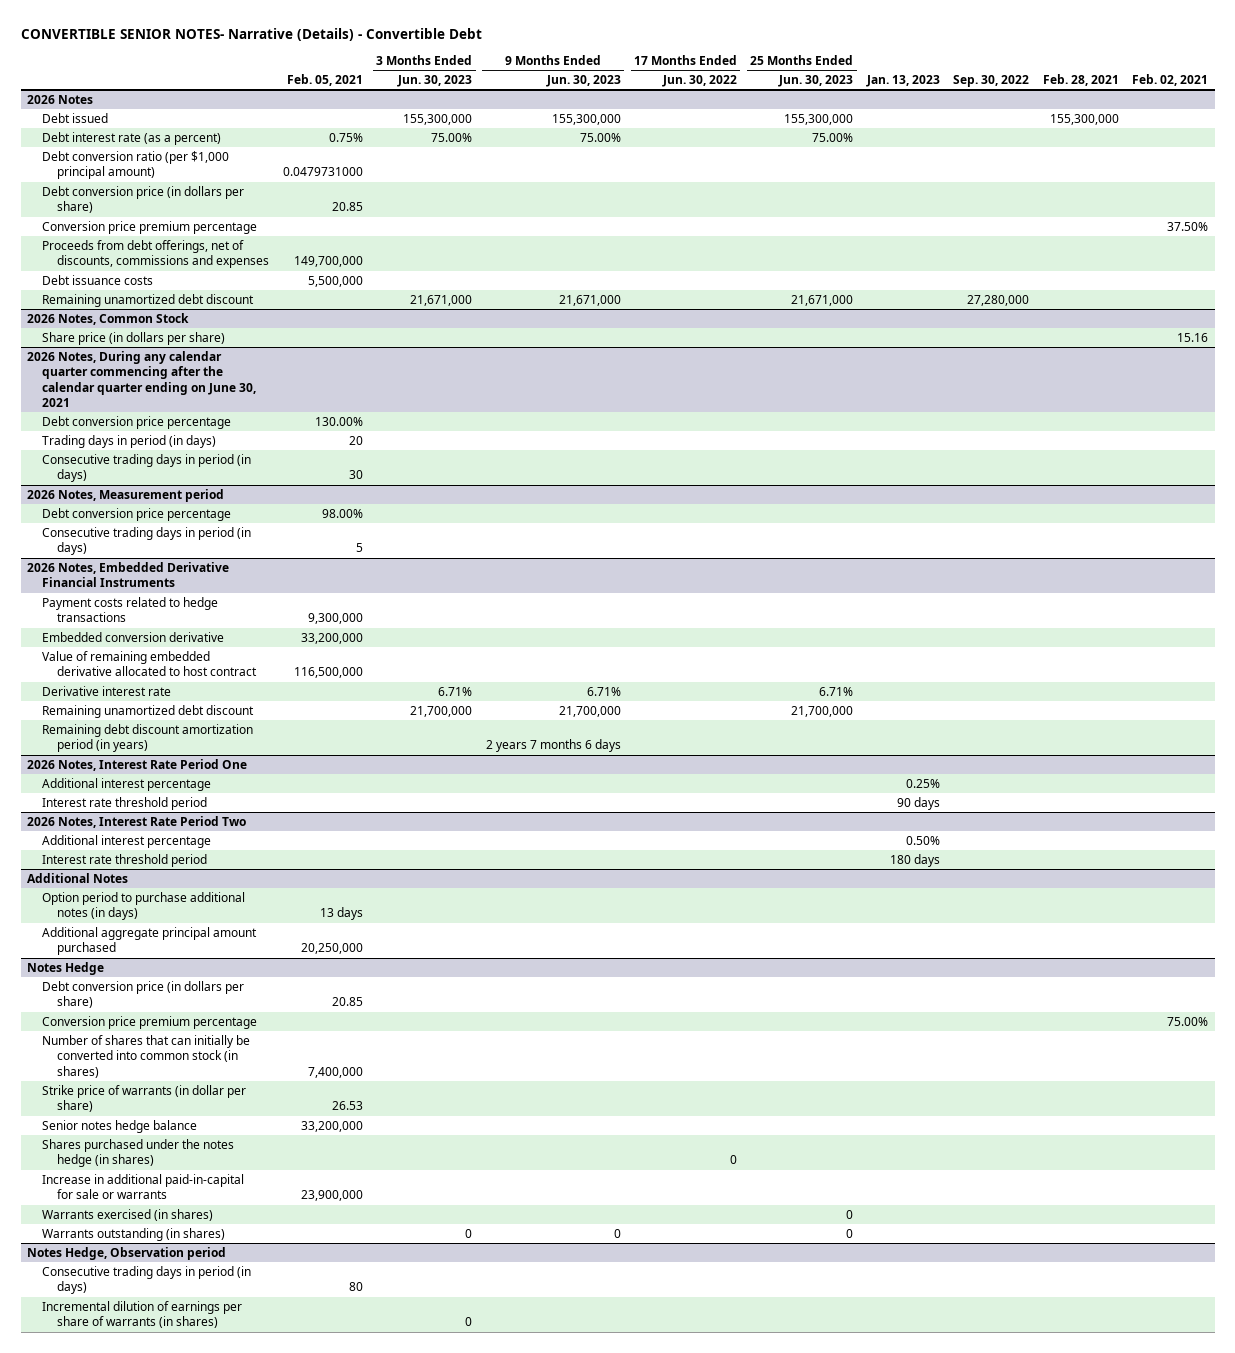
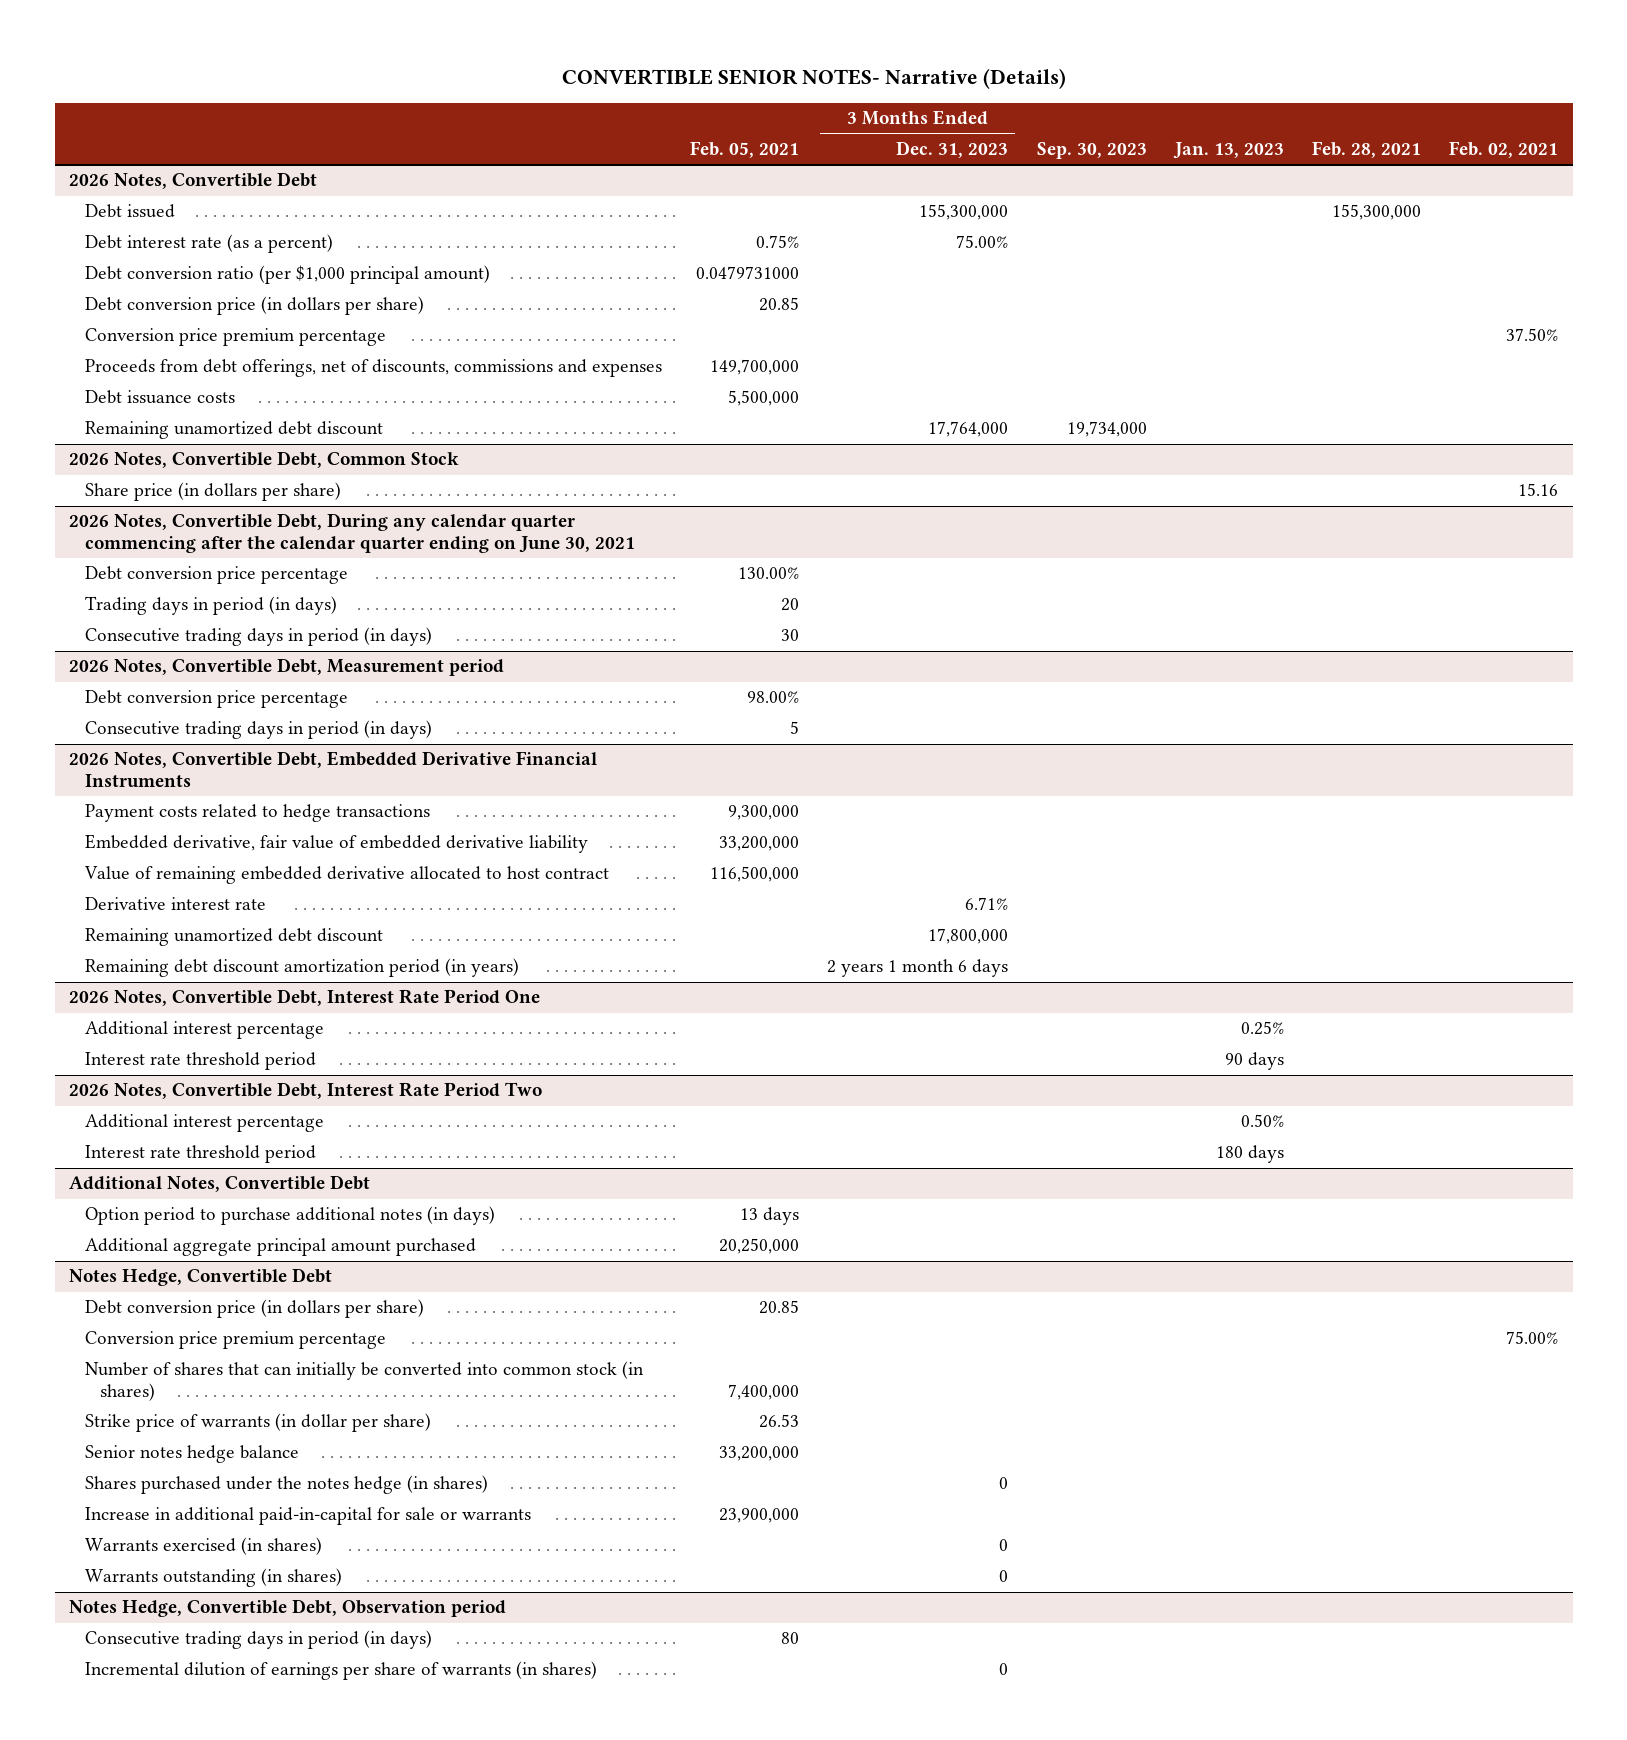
- CONVERTIBLE SENIOR NOTES- Narrative (Details) - Convertible Debt
+ CONVERTIBLE SENIOR NOTES- Narrative (Details)
- | Feb. 05, 2021 | 3 Months Ended Jun. 30, 2023 | 9 Months Ended Jun. 30, 2023 | 17 Months Ended Jun. 30, 2022 | 25 Months Ended Jun. 30, 2023 | Jan. 13, 2023 | Sep. 30, 2022 | Feb. 28, 2021 | Feb. 02, 2021
+ | Feb. 05, 2021 | 3 Months Ended Dec. 31, 2023 | Sep. 30, 2023 | Jan. 13, 2023 | Feb. 28, 2021 | Feb. 02, 2021
- 2026 Notes
+ 2026 Notes, Convertible Debt
- 2026 Notes, Common Stock
+ 2026 Notes, Convertible Debt, Common Stock
- 2026 Notes, During any calendar quarter commencing after the calendar quarter ending on June 30, 2021
+ 2026 Notes, Convertible Debt, During any calendar quarter commencing after the calendar quarter ending on June 30, 2021
- 2026 Notes, Measurement period
+ 2026 Notes, Convertible Debt, Measurement period
- 2026 Notes, Embedded Derivative Financial Instruments
+ 2026 Notes, Convertible Debt, Embedded Derivative Financial Instruments
- Embedded conversion derivative | 33,200,000 | | | | | | | |
+ Embedded derivative, fair value of embedded derivative liability | 33,200,000 | | | | |
- 2026 Notes, Interest Rate Period One
+ 2026 Notes, Convertible Debt, Interest Rate Period One
- 2026 Notes, Interest Rate Period Two
+ 2026 Notes, Convertible Debt, Interest Rate Period Two
- Additional Notes
+ Additional Notes, Convertible Debt
- Notes Hedge
+ Notes Hedge, Convertible Debt
- Notes Hedge, Observation period
+ Notes Hedge, Convertible Debt, Observation period

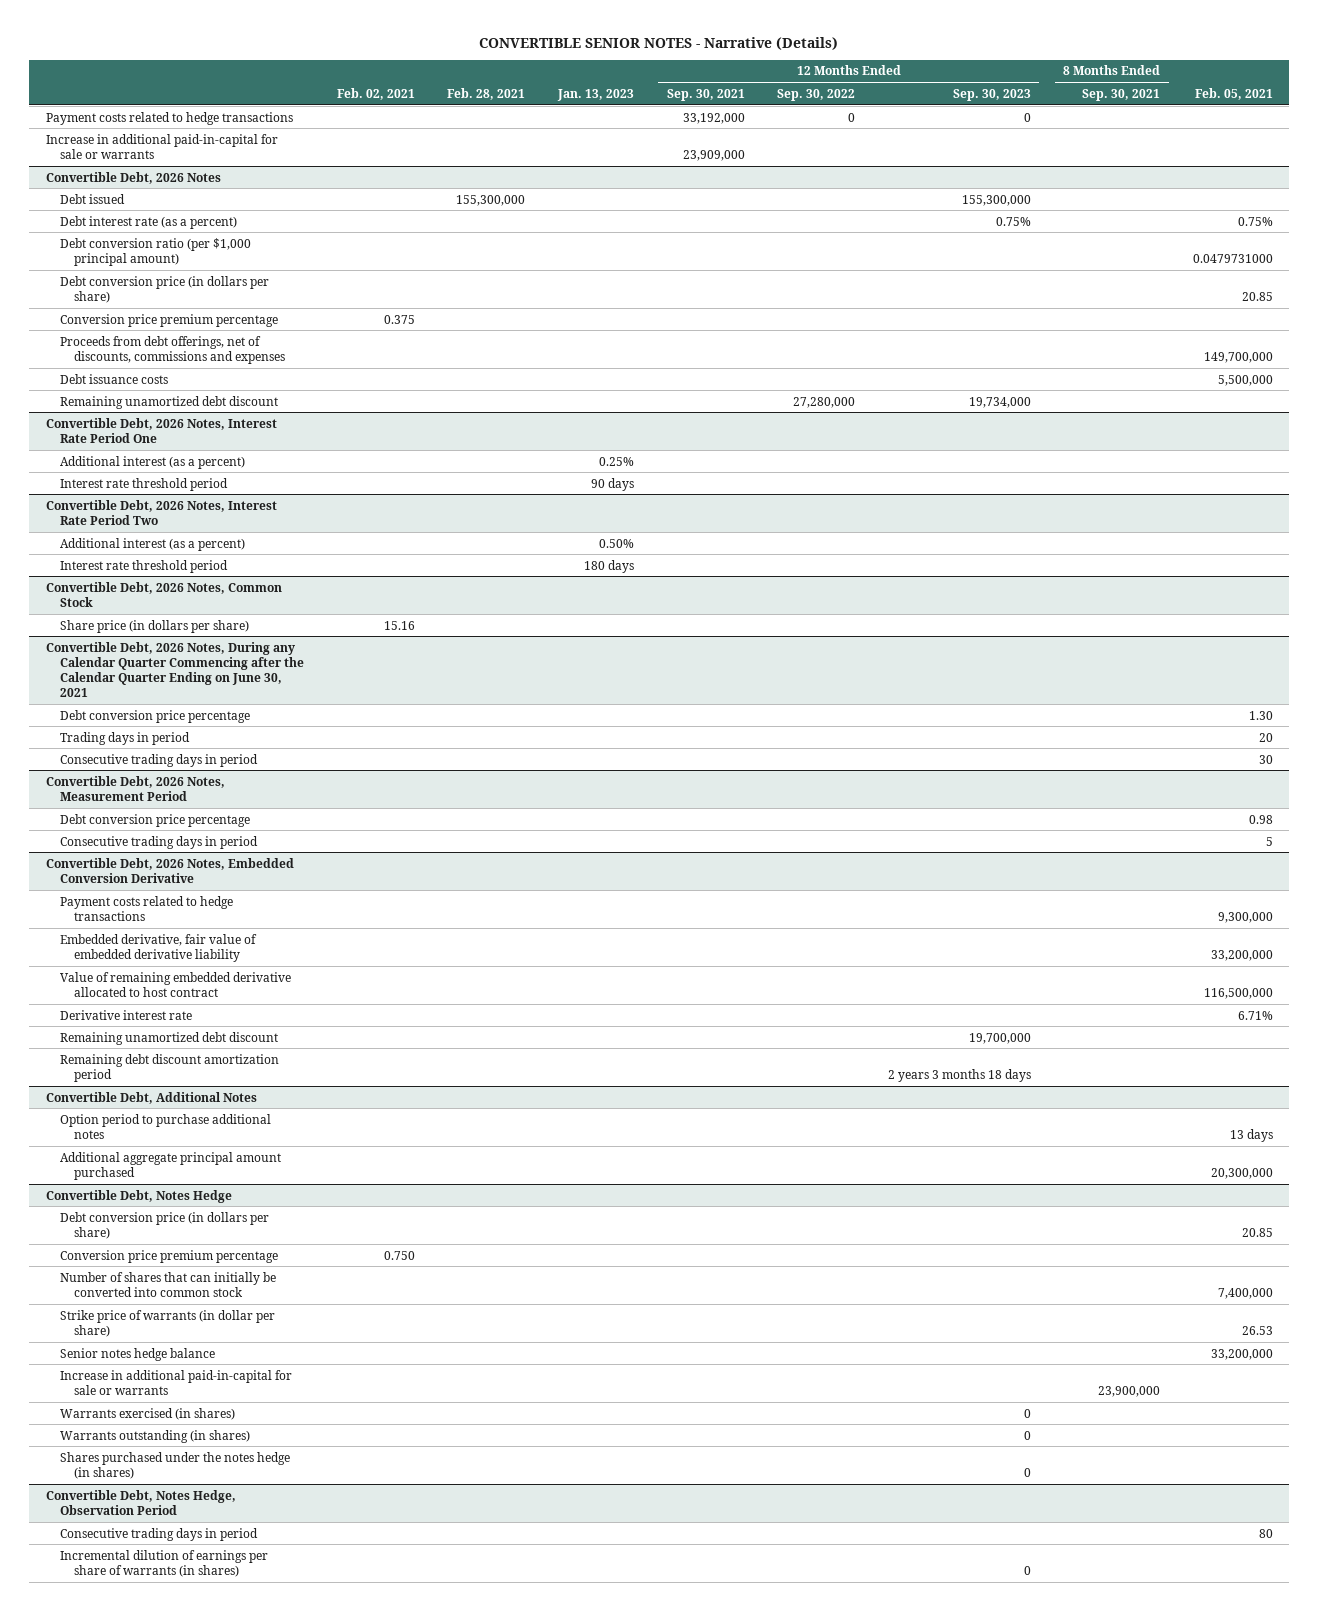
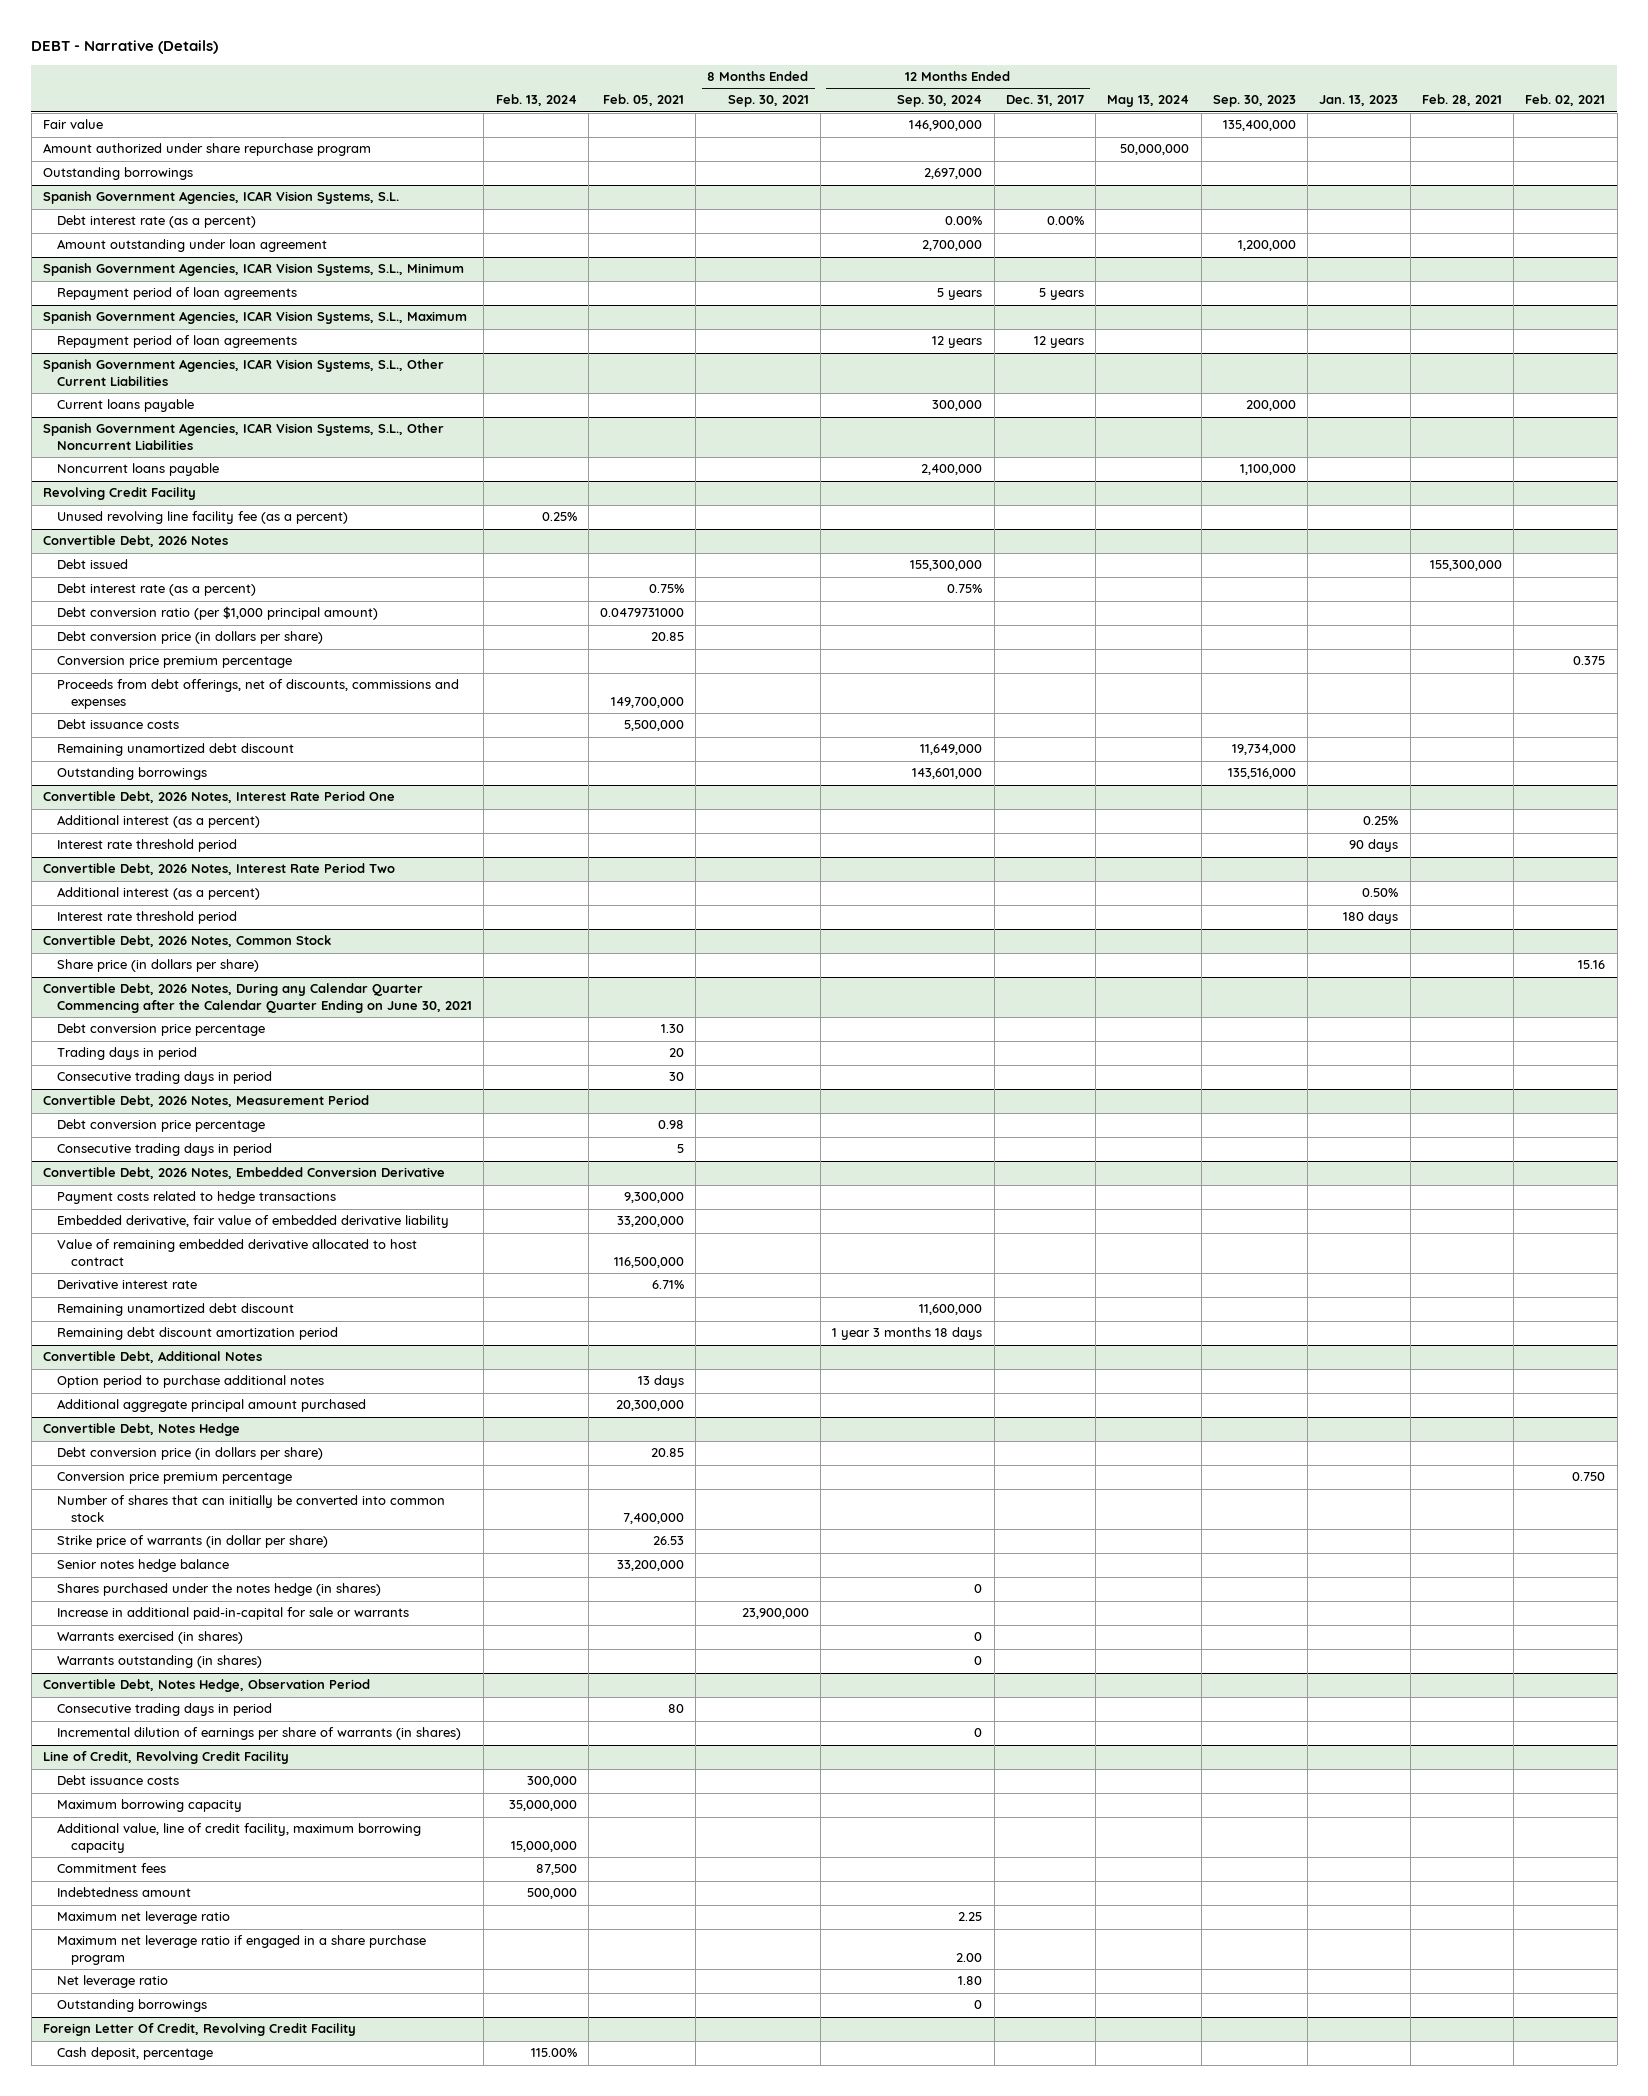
- CONVERTIBLE SENIOR NOTES - Narrative (Details)
+ DEBT - Narrative (Details)
- | Feb. 02, 2021 | Feb. 28, 2021 | Jan. 13, 2023 | 12 Months Ended Sep. 30, 2021 | 12 Months Ended Sep. 30, 2022 | 12 Months Ended Sep. 30, 2023 | 8 Months Ended Sep. 30, 2021 | Feb. 05, 2021
+ | Feb. 13, 2024 | Feb. 05, 2021 | 8 Months Ended Sep. 30, 2021 | 12 Months Ended Sep. 30, 2024 | 12 Months Ended Dec. 31, 2017 | May 13, 2024 | Sep. 30, 2023 | Jan. 13, 2023 | Feb. 28, 2021 | Feb. 02, 2021
- Payment costs related to hedge transactions | | | | 33,192,000 | 0 | 0 | |
- Increase in additional paid-in-capital for sale or warrants | | | | 23,909,000 | | | |
+ Fair value | | | | 146,900,000 | | | 135,400,000 | | |
+ Amount authorized under share repurchase program | | | | | | 50,000,000 | | | |
+ Outstanding borrowings | | | | 2,697,000 | | | | | |
+ Spanish Government Agencies, ICAR Vision Systems, S.L.
+ Debt interest rate (as a percent) | | | | 0.00% | 0.00% | | | | |
+ Amount outstanding under loan agreement | | | | 2,700,000 | | | 1,200,000 | | |
+ Spanish Government Agencies, ICAR Vision Systems, S.L., Minimum
+ Repayment period of loan agreements | | | | 5 years | 5 years | | | | |
+ Spanish Government Agencies, ICAR Vision Systems, S.L., Maximum
+ Repayment period of loan agreements | | | | 12 years | 12 years | | | | |
+ Spanish Government Agencies, ICAR Vision Systems, S.L., Other Current Liabilities
+ Current loans payable | | | | 300,000 | | | 200,000 | | |
+ Spanish Government Agencies, ICAR Vision Systems, S.L., Other Noncurrent Liabilities
+ Noncurrent loans payable | | | | 2,400,000 | | | 1,100,000 | | |
+ Revolving Credit Facility
+ Unused revolving line facility fee (as a percent) | 0.25% | | | | | | | | |
@ Convertible Debt, 2026 Notes
+ Outstanding borrowings | | | | 143,601,000 | | | 135,516,000 | | |
@ Convertible Debt, Notes Hedge
moved up: Shares purchased under the notes hedge (in shares) | | | | 0 | | | | | |
+ Line of Credit, Revolving Credit Facility
+ Debt issuance costs | 300,000 | | | | | | | | |
+ Maximum borrowing capacity | 35,000,000 | | | | | | | | |
+ Additional value, line of credit facility, maximum borrowing capacity | 15,000,000 | | | | | | | | |
+ Commitment fees | 87,500 | | | | | | | | |
+ Indebtedness amount | 500,000 | | | | | | | | |
+ Maximum net leverage ratio | | | | 2.25 | | | | | |
+ Maximum net leverage ratio if engaged in a share purchase program | | | | 2.00 | | | | | |
+ Net leverage ratio | | | | 1.80 | | | | | |
+ Outstanding borrowings | | | | 0 | | | | | |
+ Foreign Letter Of Credit, Revolving Credit Facility
+ Cash deposit, percentage | 115.00% | | | | | | | | |

